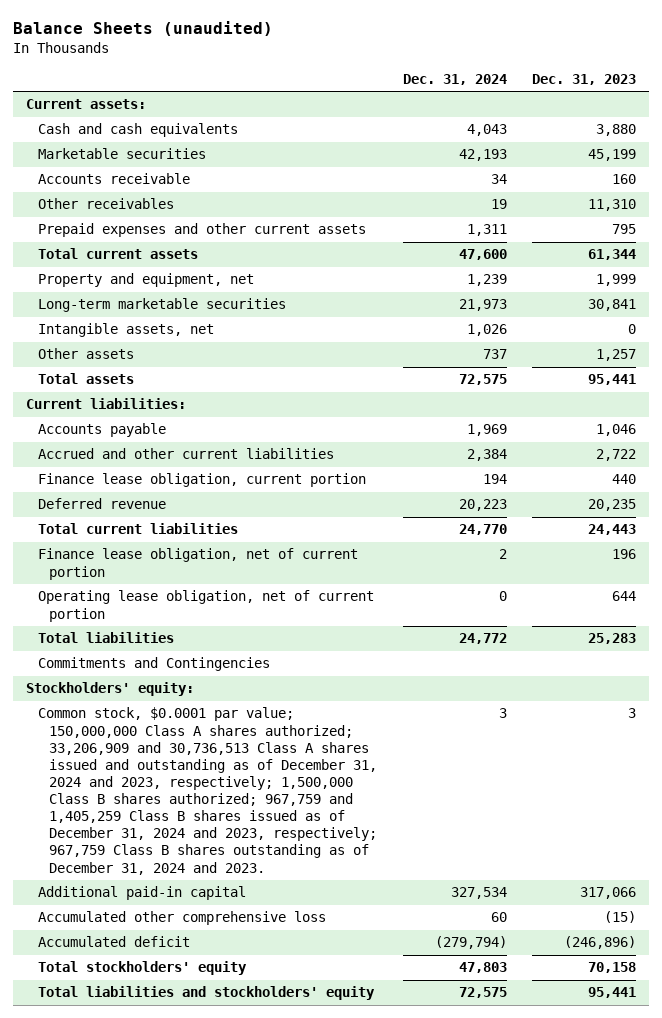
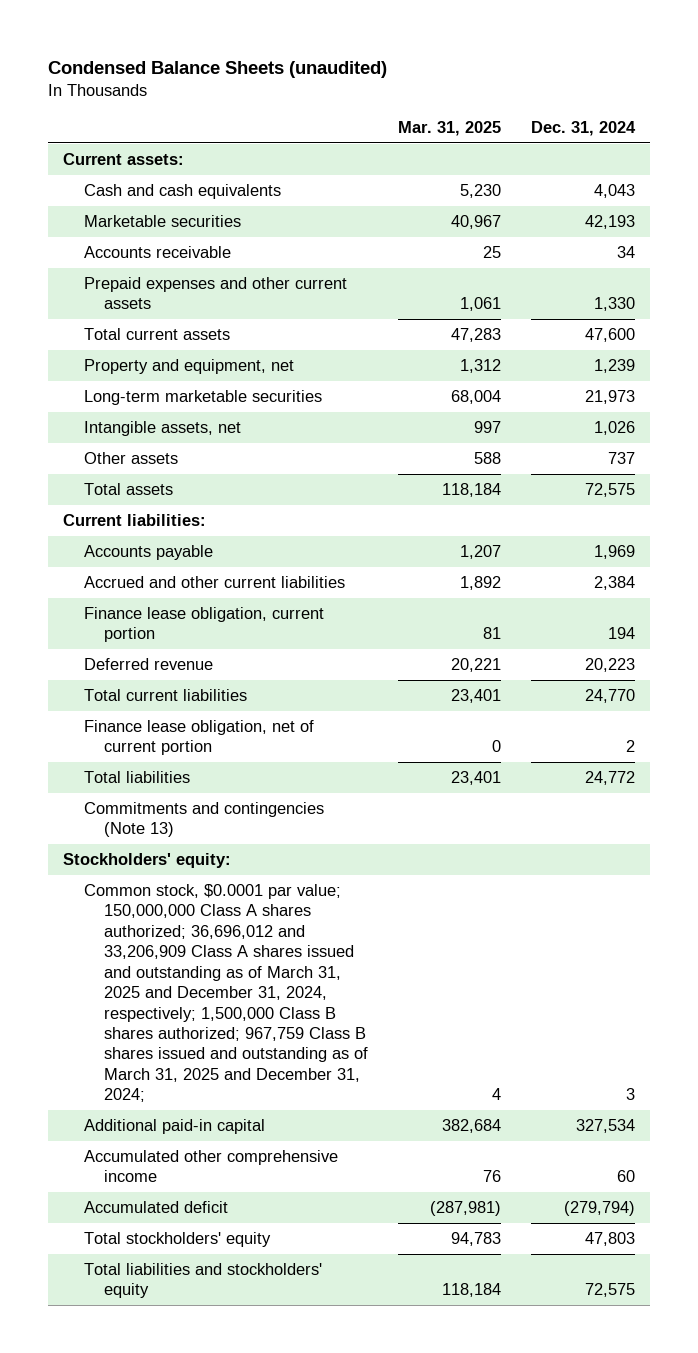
- Balance Sheets (unaudited)
+ Condensed Balance Sheets (unaudited)
- | Dec. 31, 2024 | Dec. 31, 2023
+ | Mar. 31, 2025 | Dec. 31, 2024
- Other receivables | 19 | 11,310
- Prepaid expenses and other current assets | 1,311 | 795
+ Prepaid expenses and other current assets | 1,061 | 1,330
- Operating lease obligation, net of current portion | 0 | 644
- Commitments and Contingencies
+ Commitments and contingencies (Note 13)
- Common stock, $0.0001 par value; 150,000,000 Class A shares authorized; 33,206,909 and 30,736,513 Class A shares issued and outstanding as of December 31, 2024 and 2023, respectively; 1,500,000 Class B shares authorized; 967,759 and 1,405,259 Class B shares issued as of December 31, 2024 and 2023, respectively; 967,759 Class B shares outstanding as of December 31, 2024 and 2023. | 3 | 3
+ Common stock, $0.0001 par value; 150,000,000 Class A shares authorized; 36,696,012 and 33,206,909 Class A shares issued and outstanding as of March 31, 2025 and December 31, 2024, respectively; 1,500,000 Class B shares authorized; 967,759 Class B shares issued and outstanding as of March 31, 2025 and December 31, 2024; | 4 | 3
- Accumulated other comprehensive loss | 60 | (15)
+ Accumulated other comprehensive income | 76 | 60

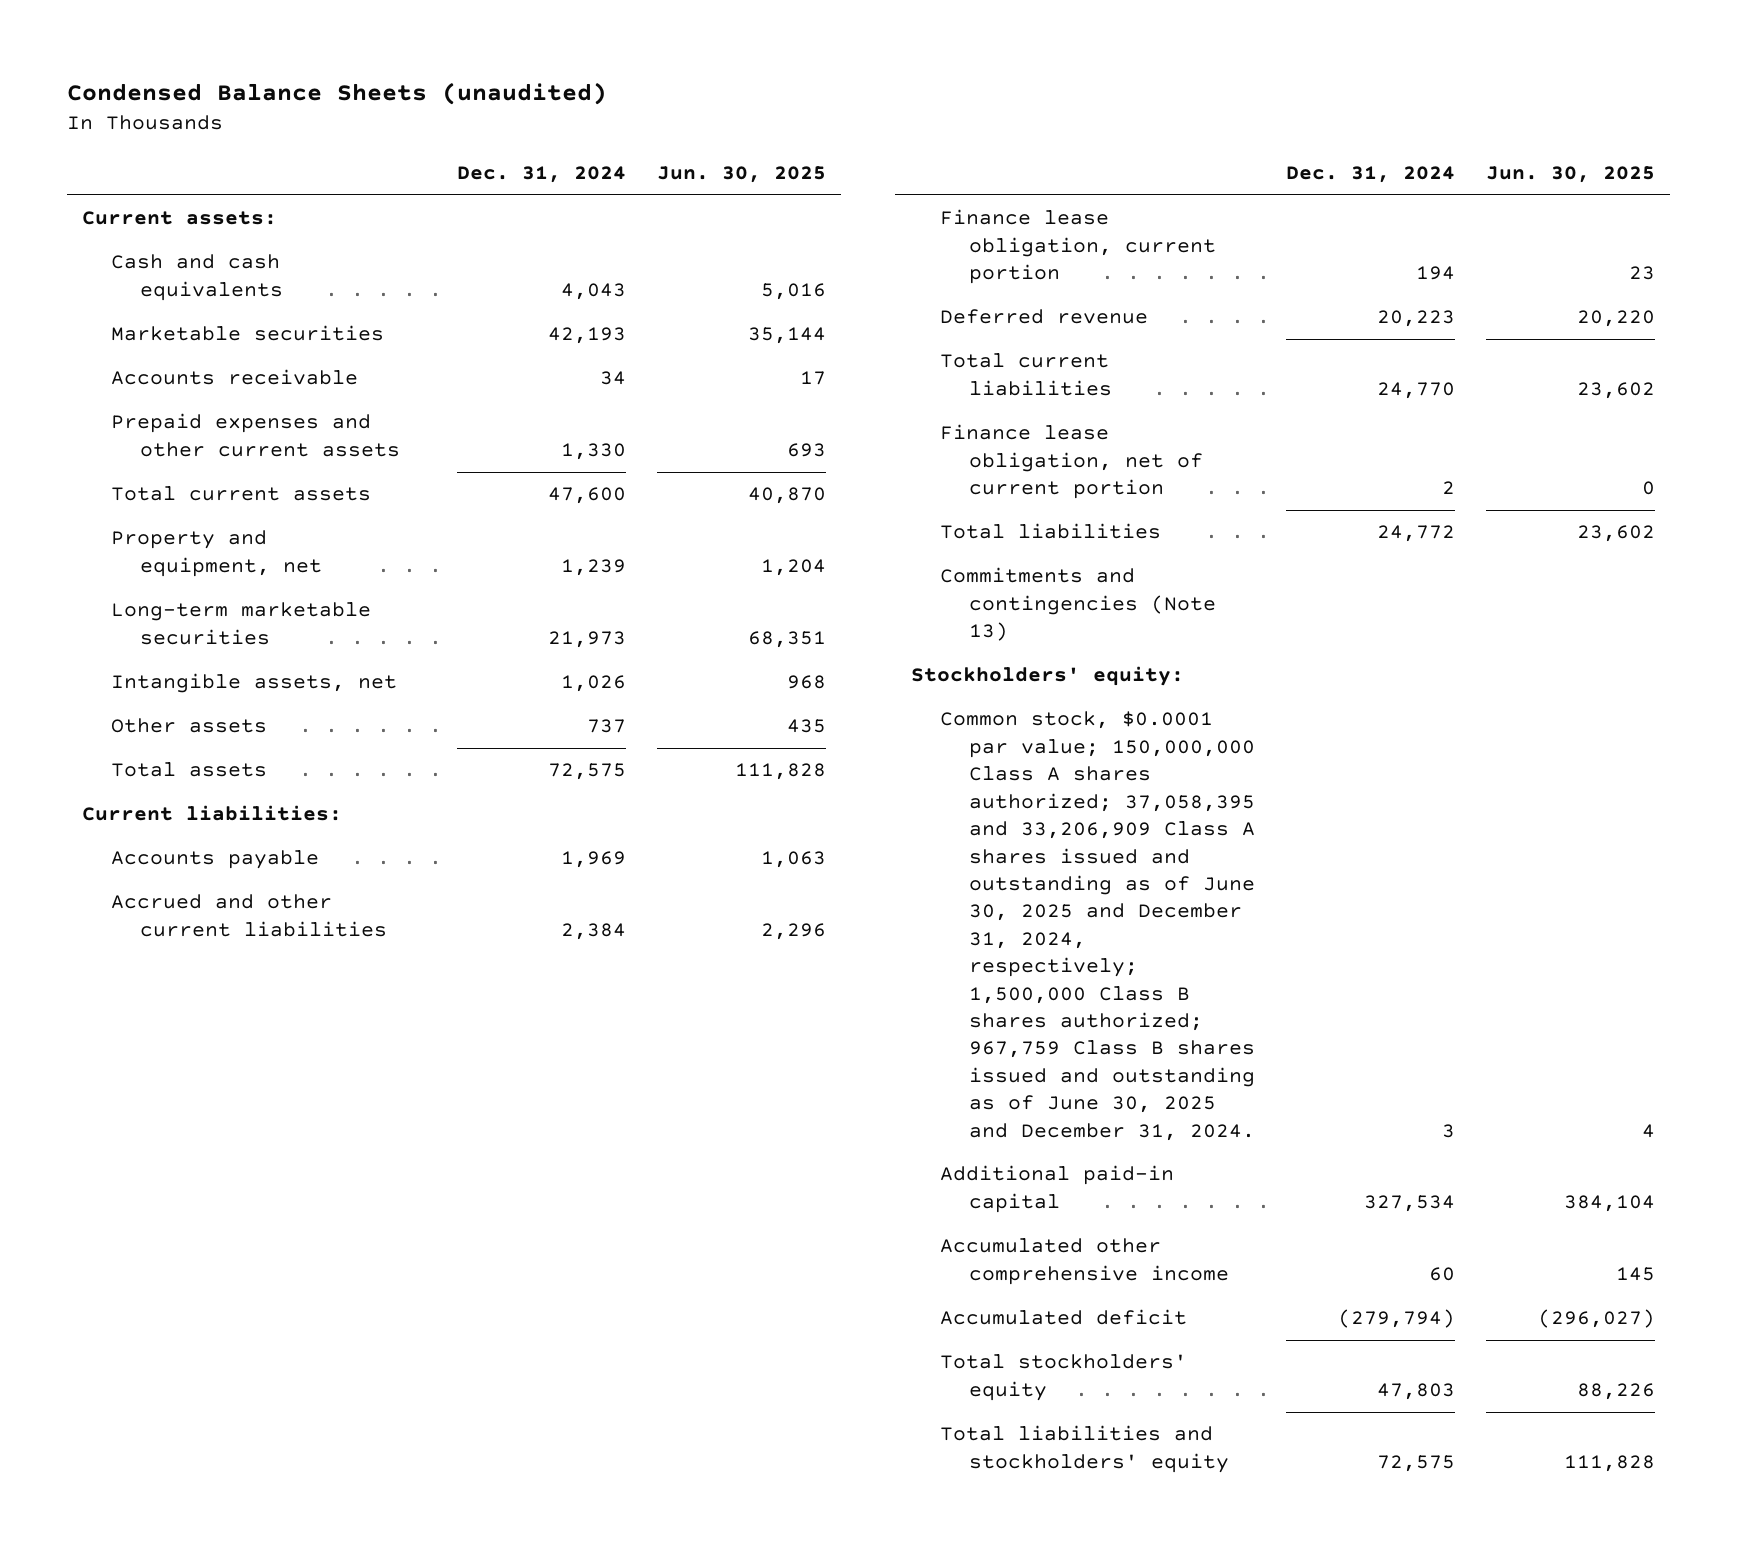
- | Mar. 31, 2025 | Dec. 31, 2024
+ | Dec. 31, 2024 | Jun. 30, 2025
- Common stock, $0.0001 par value; 150,000,000 Class A shares authorized; 36,696,012 and 33,206,909 Class A shares issued and outstanding as of March 31, 2025 and December 31, 2024, respectively; 1,500,000 Class B shares authorized; 967,759 Class B shares issued and outstanding as of March 31, 2025 and December 31, 2024; | 4 | 3
+ Common stock, $0.0001 par value; 150,000,000 Class A shares authorized; 37,058,395 and 33,206,909 Class A shares issued and outstanding as of June 30, 2025 and December 31, 2024, respectively; 1,500,000 Class B shares authorized; 967,759 Class B shares issued and outstanding as of June 30, 2025 and December 31, 2024. | 3 | 4

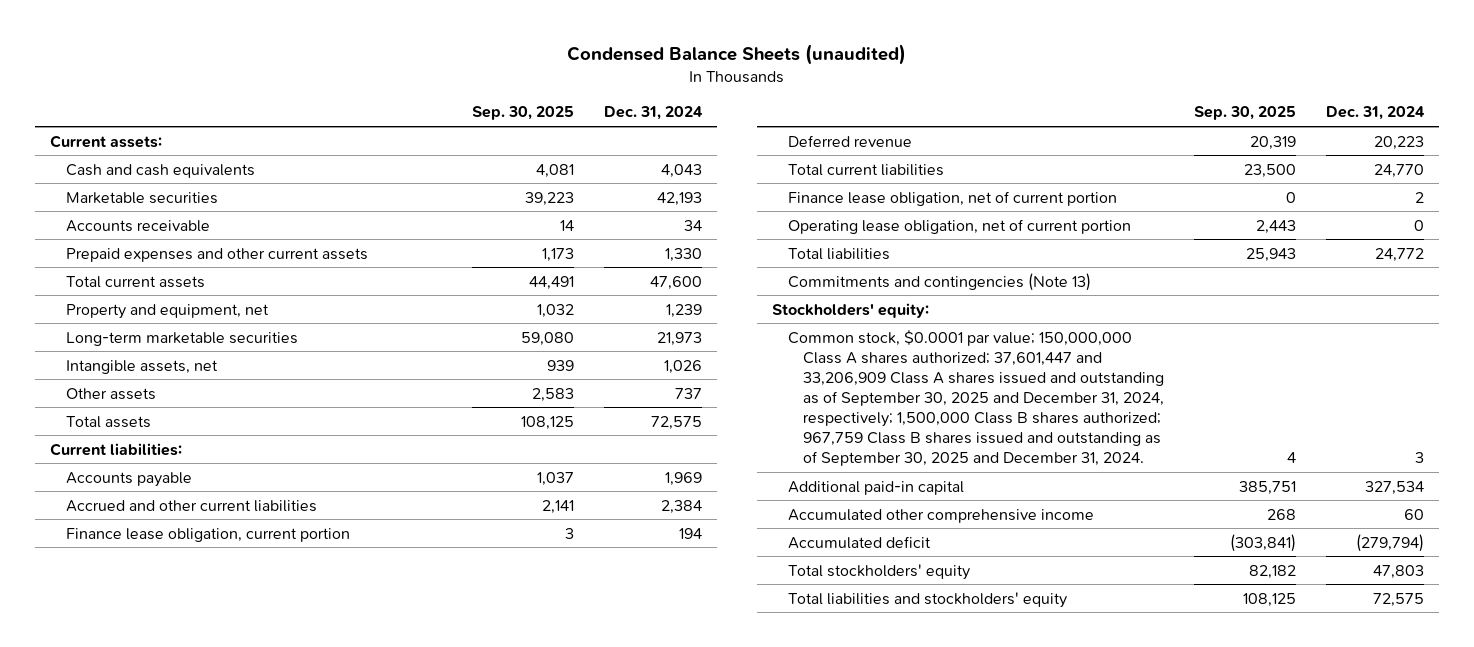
- | Dec. 31, 2024 | Jun. 30, 2025
+ | Sep. 30, 2025 | Dec. 31, 2024
+ Operating lease obligation, net of current portion | 2,443 | 0
- Common stock, $0.0001 par value; 150,000,000 Class A shares authorized; 37,058,395 and 33,206,909 Class A shares issued and outstanding as of June 30, 2025 and December 31, 2024, respectively; 1,500,000 Class B shares authorized; 967,759 Class B shares issued and outstanding as of June 30, 2025 and December 31, 2024. | 3 | 4
+ Common stock, $0.0001 par value; 150,000,000 Class A shares authorized; 37,601,447 and 33,206,909 Class A shares issued and outstanding as of September 30, 2025 and December 31, 2024, respectively; 1,500,000 Class B shares authorized; 967,759 Class B shares issued and outstanding as of September 30, 2025 and December 31, 2024. | 4 | 3

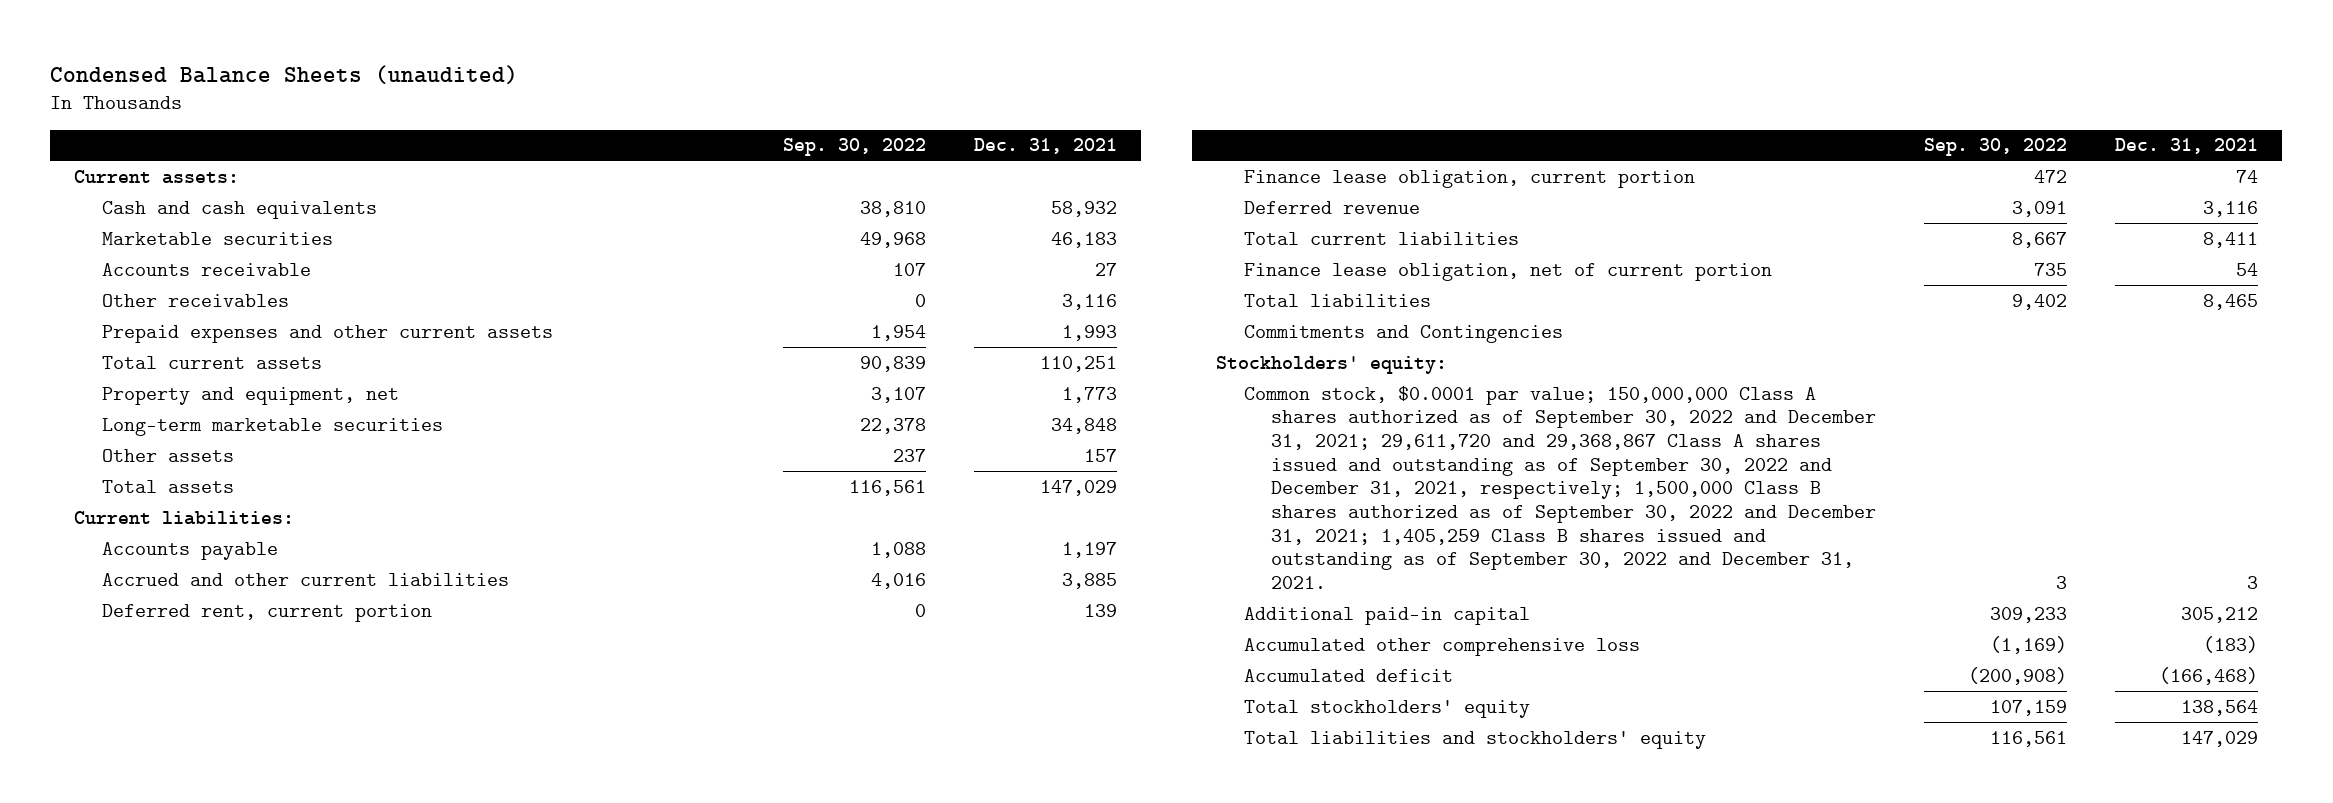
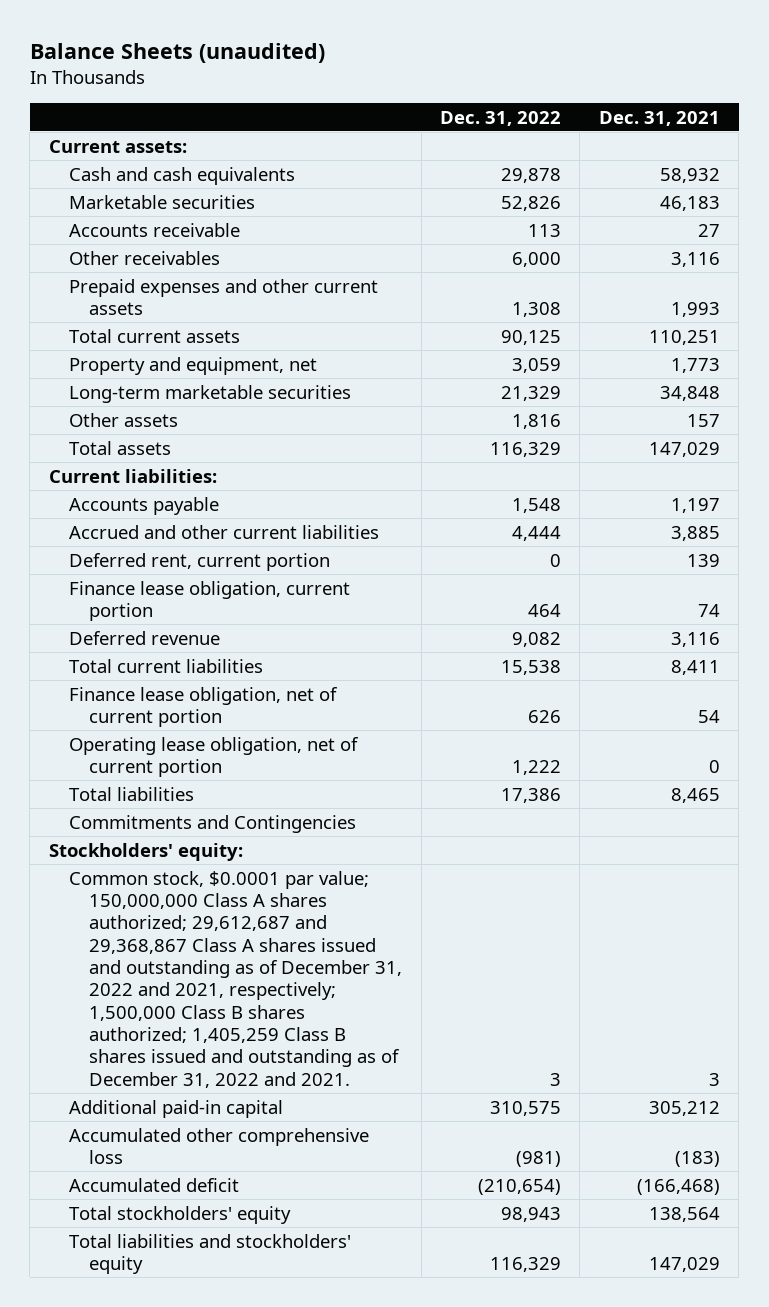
- Condensed Balance Sheets (unaudited)
+ Balance Sheets (unaudited)
- | Sep. 30, 2022 | Dec. 31, 2021
+ | Dec. 31, 2022 | Dec. 31, 2021
+ Operating lease obligation, net of current portion | 1,222 | 0
- Common stock, $0.0001 par value; 150,000,000 Class A shares authorized as of September 30, 2022 and December 31, 2021; 29,611,720 and 29,368,867 Class A shares issued and outstanding as of September 30, 2022 and December 31, 2021, respectively; 1,500,000 Class B shares authorized as of September 30, 2022 and December 31, 2021; 1,405,259 Class B shares issued and outstanding as of September 30, 2022 and December 31, 2021. | 3 | 3
+ Common stock, $0.0001 par value; 150,000,000 Class A shares authorized; 29,612,687 and 29,368,867 Class A shares issued and outstanding as of December 31, 2022 and 2021, respectively; 1,500,000 Class B shares authorized; 1,405,259 Class B shares issued and outstanding as of December 31, 2022 and 2021. | 3 | 3

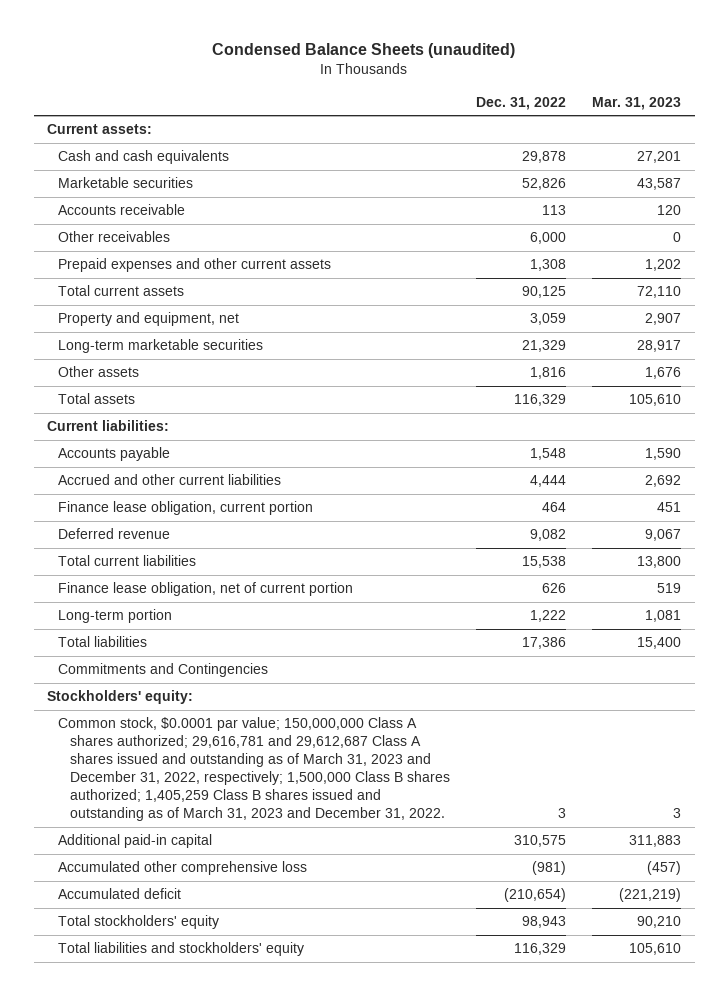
- Balance Sheets (unaudited)
+ Condensed Balance Sheets (unaudited)
- | Dec. 31, 2022 | Dec. 31, 2021
+ | Dec. 31, 2022 | Mar. 31, 2023
- Deferred rent, current portion | 0 | 139
- Operating lease obligation, net of current portion | 1,222 | 0
+ Long-term portion | 1,222 | 1,081
- Common stock, $0.0001 par value; 150,000,000 Class A shares authorized; 29,612,687 and 29,368,867 Class A shares issued and outstanding as of December 31, 2022 and 2021, respectively; 1,500,000 Class B shares authorized; 1,405,259 Class B shares issued and outstanding as of December 31, 2022 and 2021. | 3 | 3
+ Common stock, $0.0001 par value; 150,000,000 Class A shares authorized; 29,616,781 and 29,612,687 Class A shares issued and outstanding as of March 31, 2023 and December 31, 2022, respectively; 1,500,000 Class B shares authorized; 1,405,259 Class B shares issued and outstanding as of March 31, 2023 and December 31, 2022. | 3 | 3

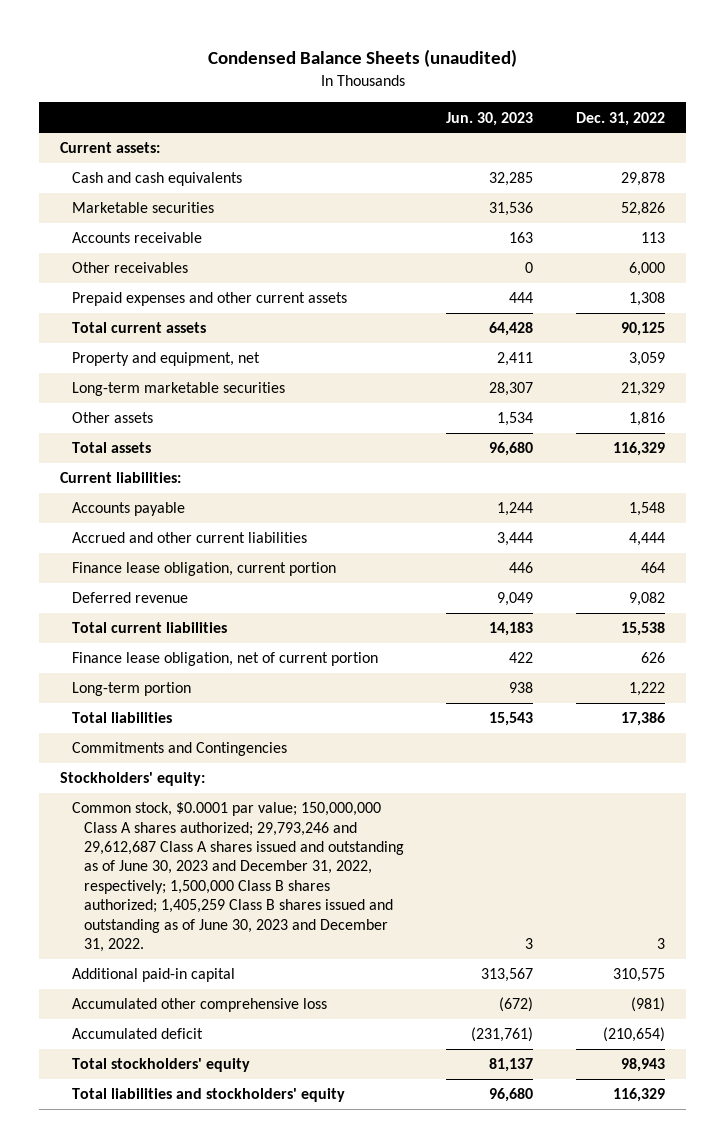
- | Dec. 31, 2022 | Mar. 31, 2023
+ | Jun. 30, 2023 | Dec. 31, 2022
- Common stock, $0.0001 par value; 150,000,000 Class A shares authorized; 29,616,781 and 29,612,687 Class A shares issued and outstanding as of March 31, 2023 and December 31, 2022, respectively; 1,500,000 Class B shares authorized; 1,405,259 Class B shares issued and outstanding as of March 31, 2023 and December 31, 2022. | 3 | 3
+ Common stock, $0.0001 par value; 150,000,000 Class A shares authorized; 29,793,246 and 29,612,687 Class A shares issued and outstanding as of June 30, 2023 and December 31, 2022, respectively; 1,500,000 Class B shares authorized; 1,405,259 Class B shares issued and outstanding as of June 30, 2023 and December 31, 2022. | 3 | 3

